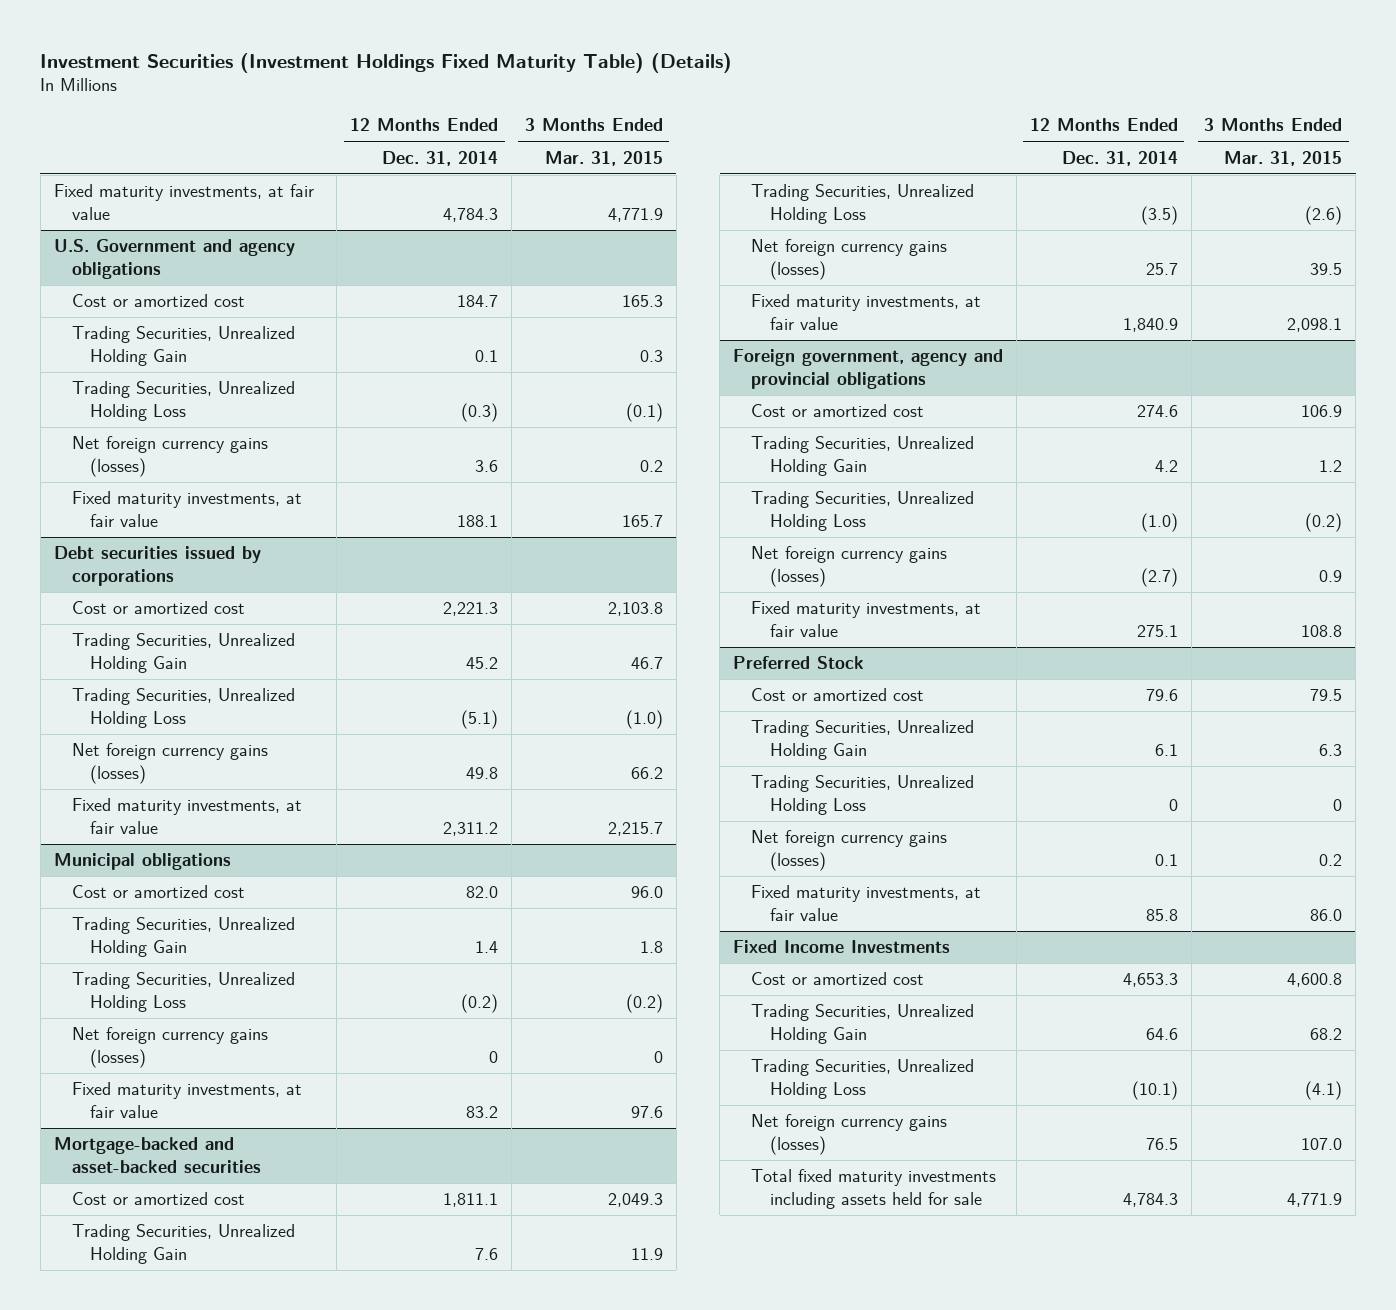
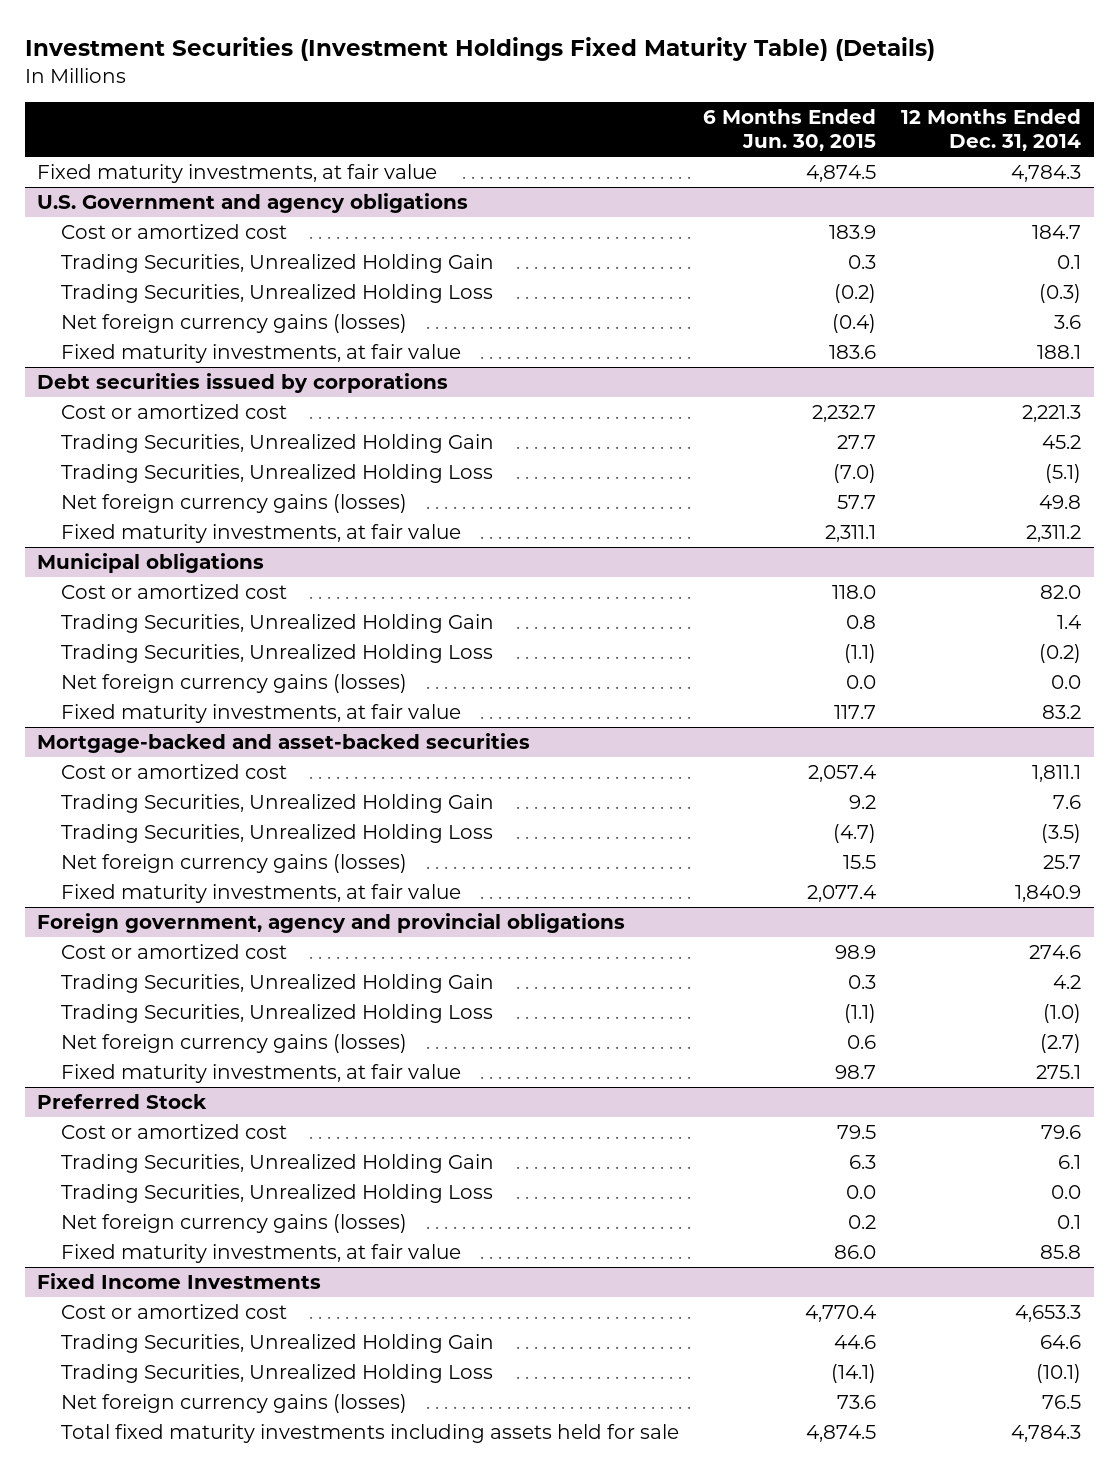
- | 12 Months Ended Dec. 31, 2014 | 3 Months Ended Mar. 31, 2015
+ | 6 Months Ended Jun. 30, 2015 | 12 Months Ended Dec. 31, 2014
@ Municipal obligations
- Net foreign currency gains (losses) | 0 | 0
+ Net foreign currency gains (losses) | 0.0 | 0.0
@ Preferred Stock
- Trading Securities, Unrealized Holding Loss | 0 | 0
+ Trading Securities, Unrealized Holding Loss | 0.0 | 0.0

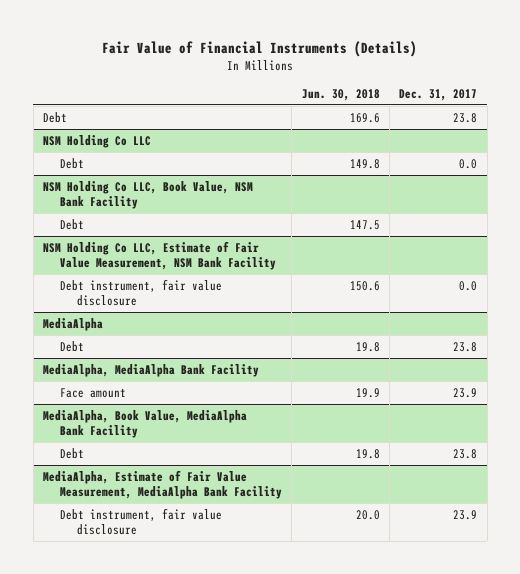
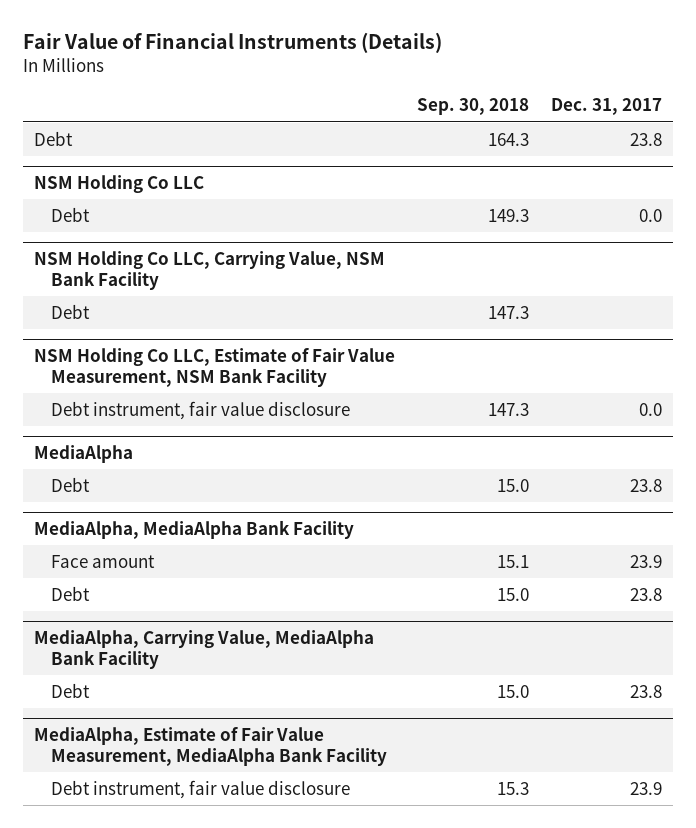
- | Jun. 30, 2018 | Dec. 31, 2017
+ | Sep. 30, 2018 | Dec. 31, 2017
- NSM Holding Co LLC, Book Value, NSM Bank Facility
+ NSM Holding Co LLC, Carrying Value, NSM Bank Facility
- MediaAlpha, Book Value, MediaAlpha Bank Facility
+ MediaAlpha, Carrying Value, MediaAlpha Bank Facility
+ Debt | 15.0 | 23.8

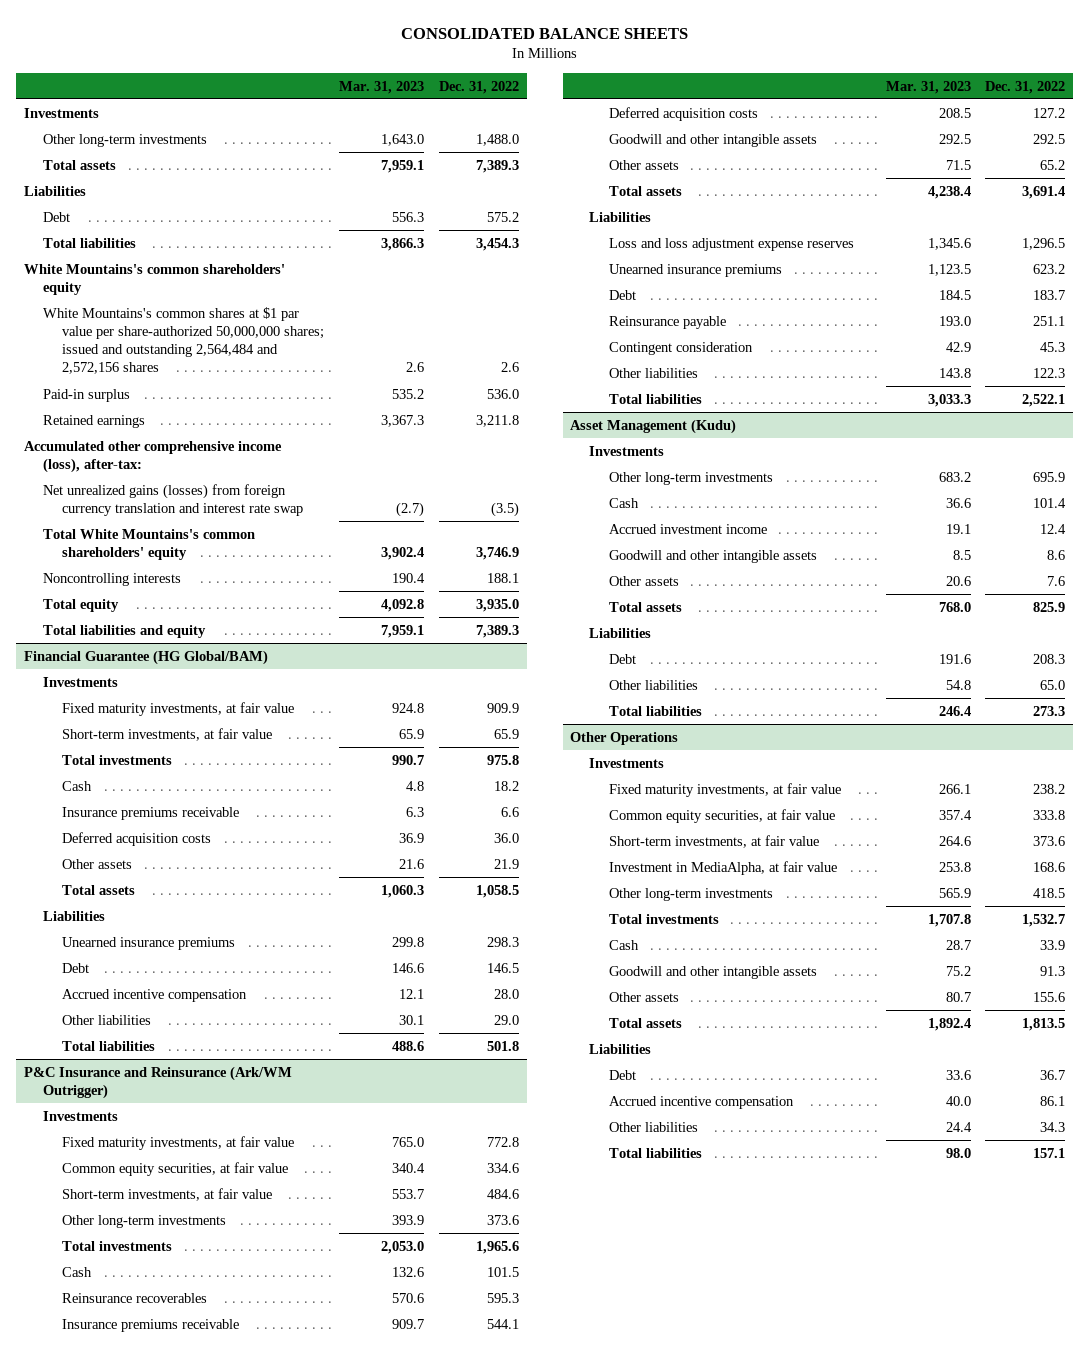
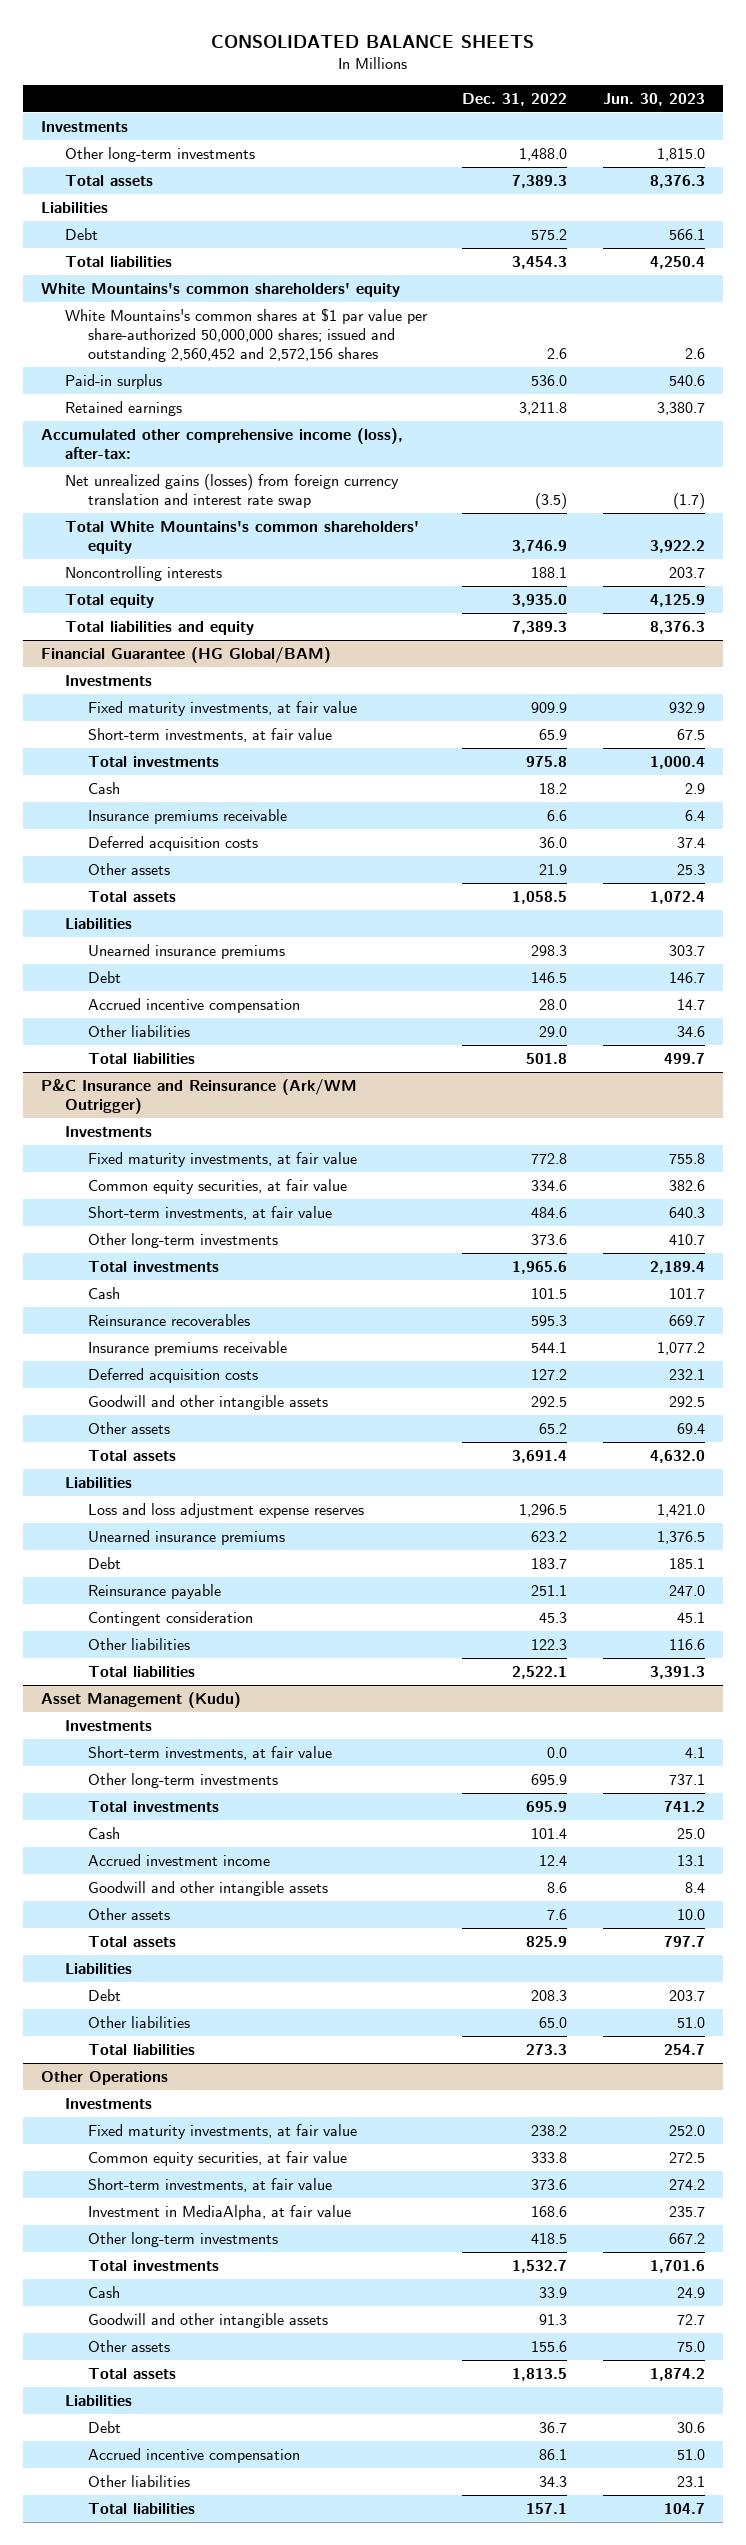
- | Mar. 31, 2023 | Dec. 31, 2022
+ | Dec. 31, 2022 | Jun. 30, 2023
- White Mountains's common shares at $1 par value per share-authorized 50,000,000 shares; issued and outstanding 2,564,484 and 2,572,156 shares | 2.6 | 2.6
+ White Mountains's common shares at $1 par value per share-authorized 50,000,000 shares; issued and outstanding 2,560,452 and 2,572,156 shares | 2.6 | 2.6
@ Asset Management (Kudu)
+ Short-term investments, at fair value | 0.0 | 4.1
+ Total investments | 695.9 | 741.2

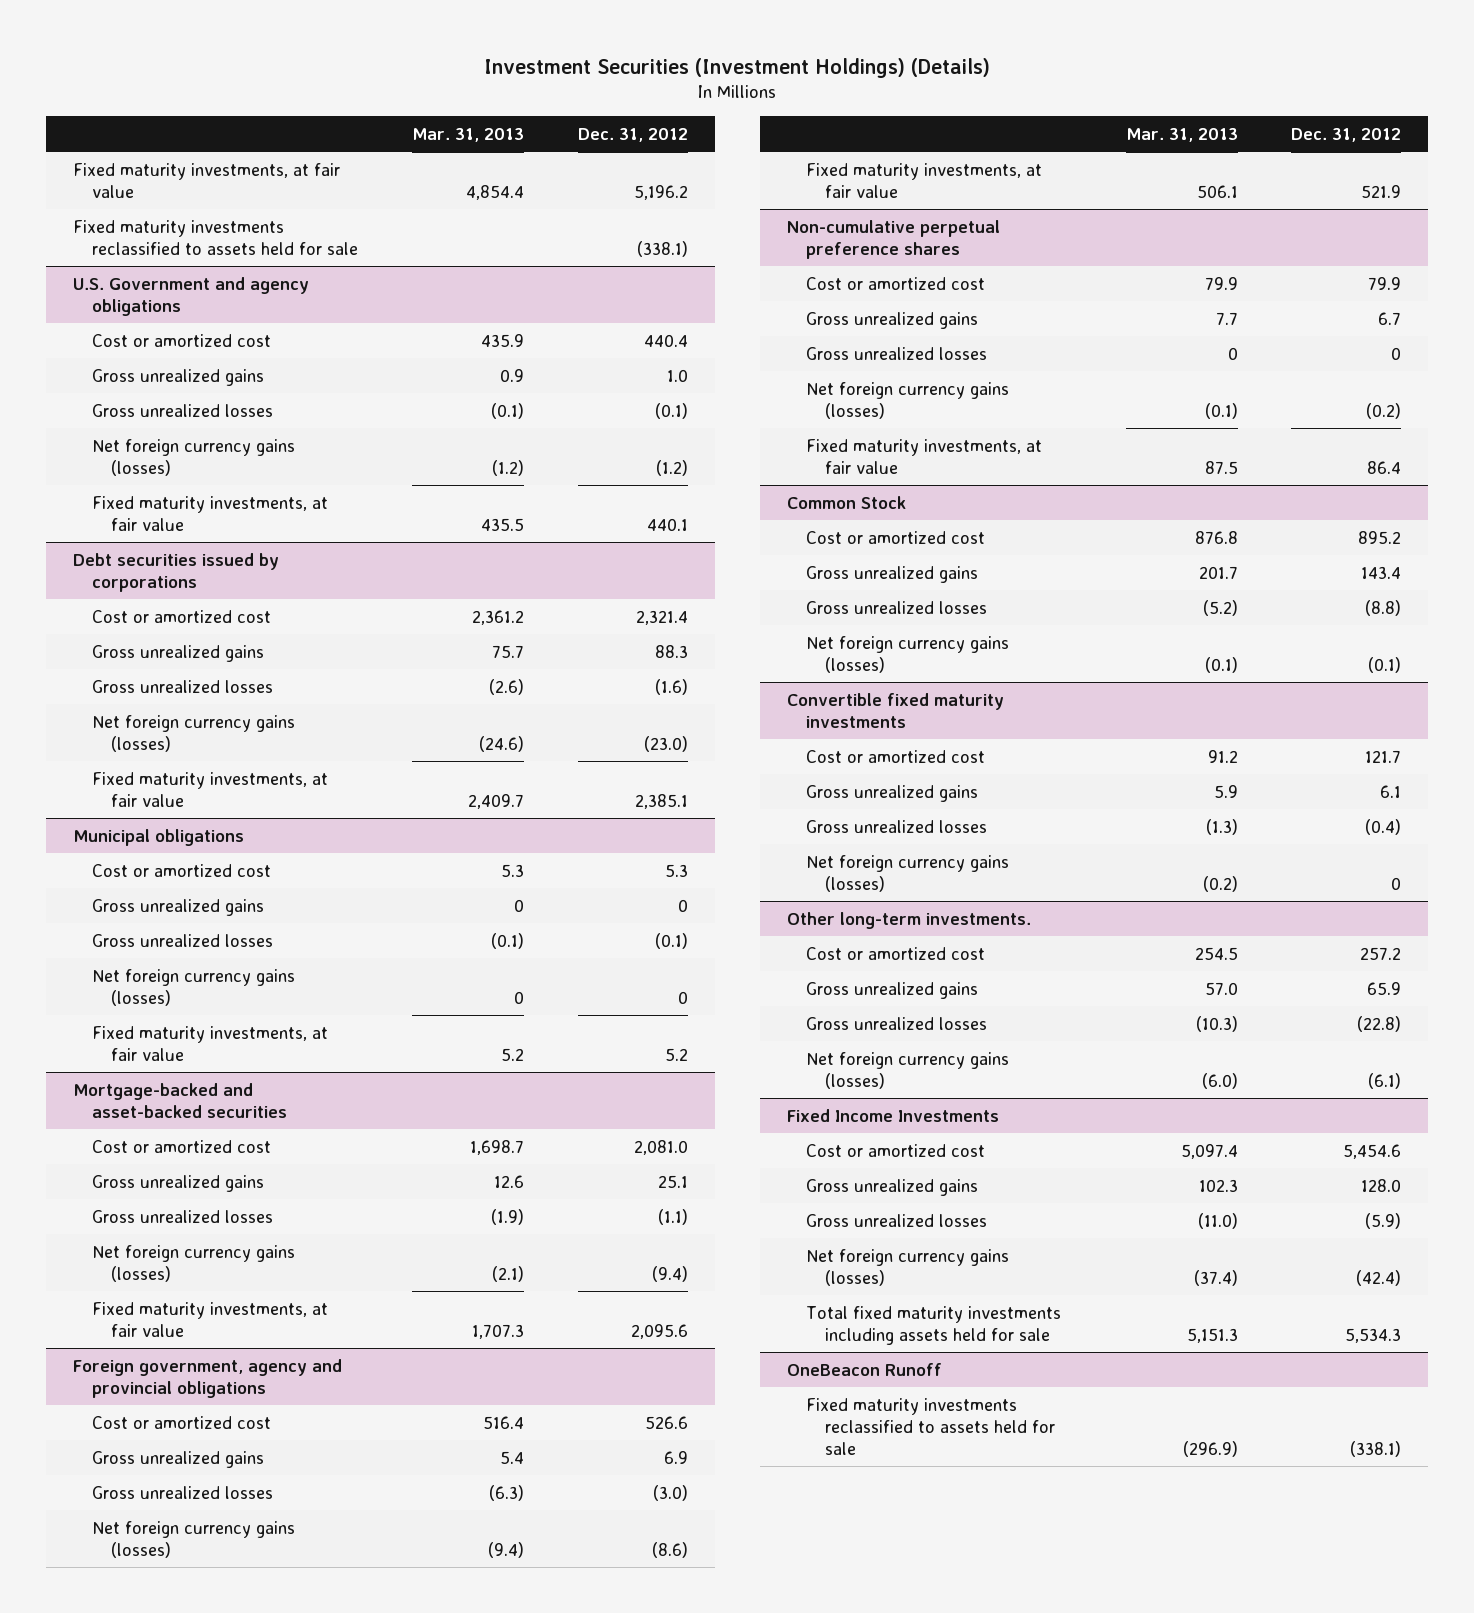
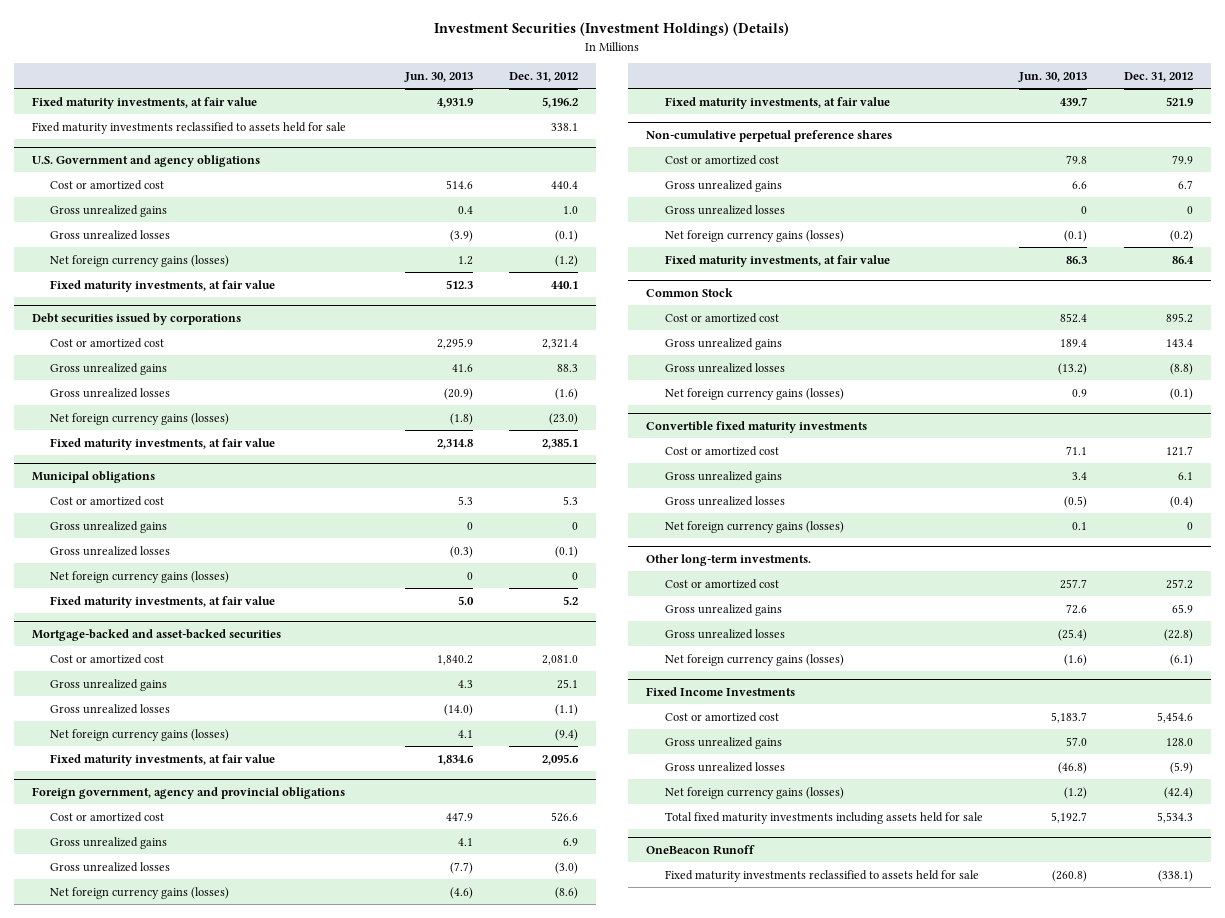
- | Mar. 31, 2013 | Dec. 31, 2012
+ | Jun. 30, 2013 | Dec. 31, 2012
- Fixed maturity investments reclassified to assets held for sale | | (338.1)
+ Fixed maturity investments reclassified to assets held for sale | | 338.1

